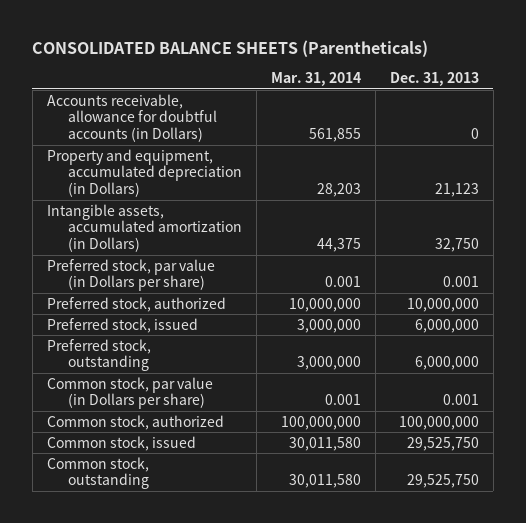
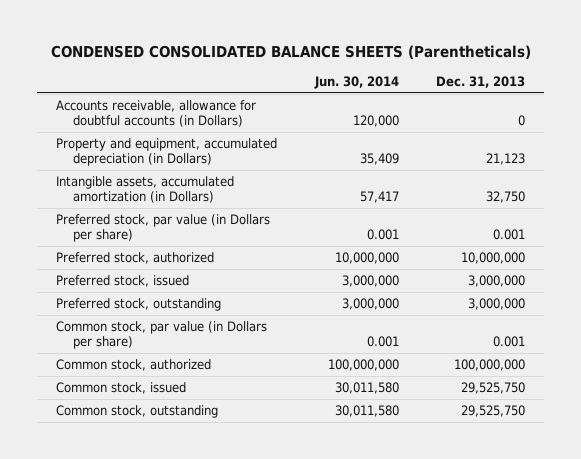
- CONSOLIDATED BALANCE SHEETS (Parentheticals)
+ CONDENSED CONSOLIDATED BALANCE SHEETS (Parentheticals)
- | Mar. 31, 2014 | Dec. 31, 2013
+ | Jun. 30, 2014 | Dec. 31, 2013
- Preferred stock, issued | 3,000,000 | 6,000,000
- Preferred stock, outstanding | 3,000,000 | 6,000,000
+ Preferred stock, issued | 3,000,000 | 3,000,000
+ Preferred stock, outstanding | 3,000,000 | 3,000,000

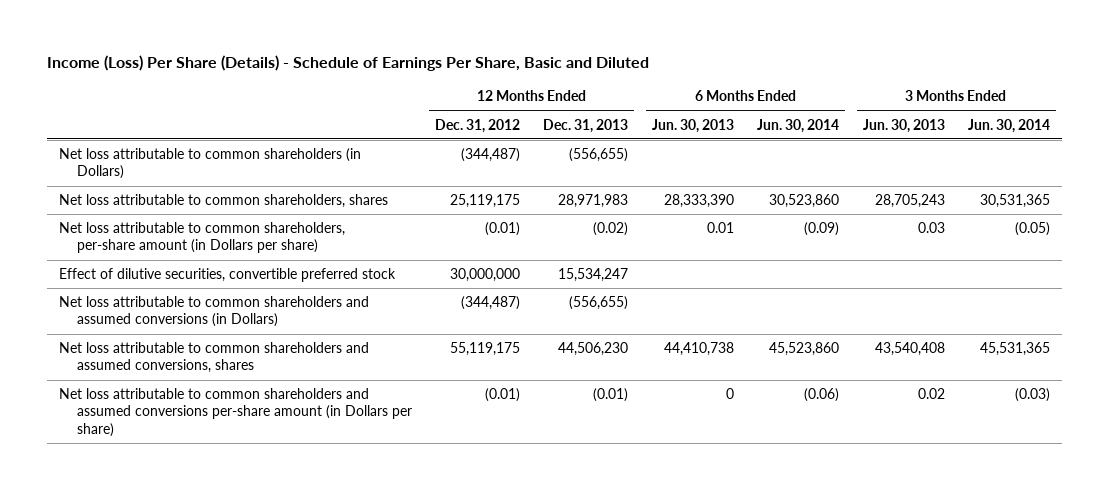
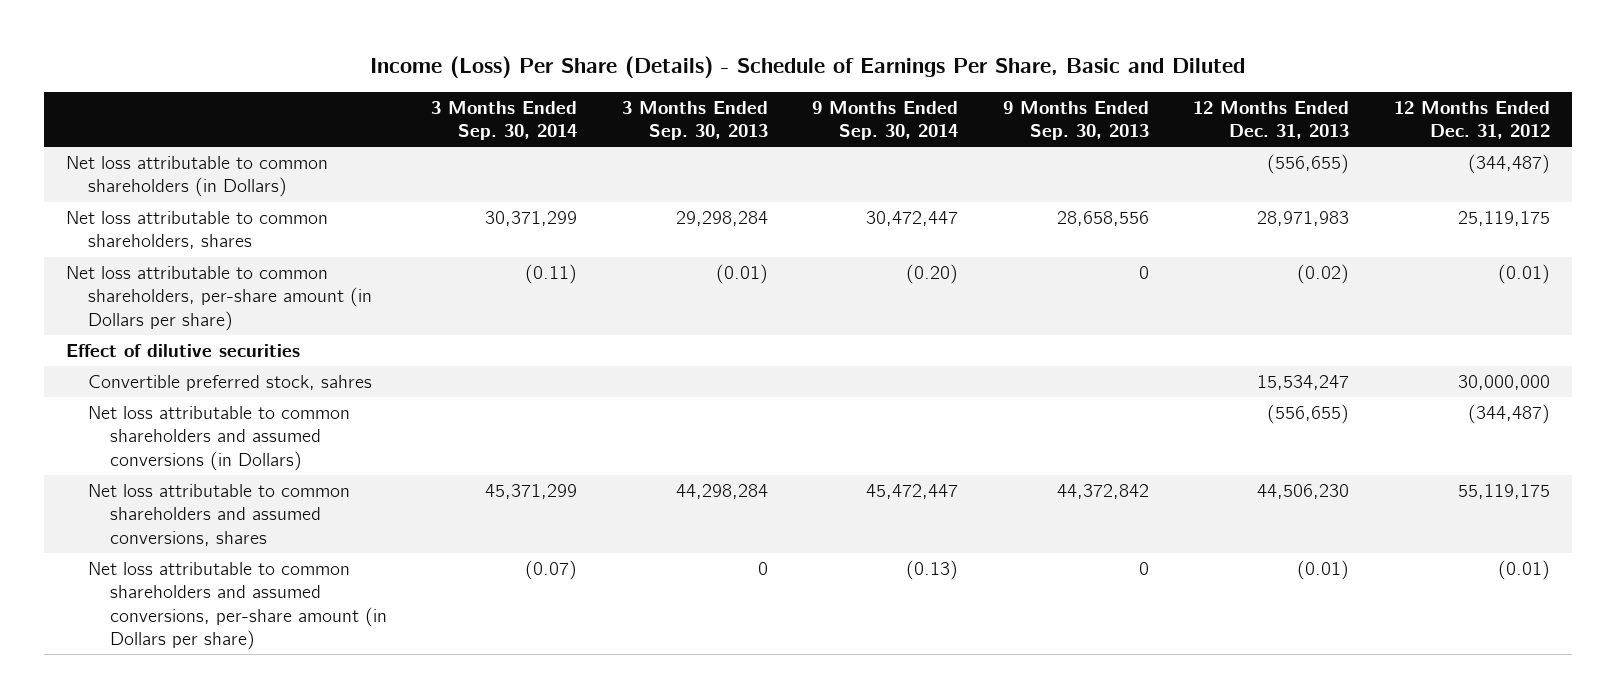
- | 12 Months Ended Dec. 31, 2012 | 12 Months Ended Dec. 31, 2013 | 6 Months Ended Jun. 30, 2013 | 6 Months Ended Jun. 30, 2014 | 3 Months Ended Jun. 30, 2013 | 3 Months Ended Jun. 30, 2014
+ | 3 Months Ended Sep. 30, 2014 | 3 Months Ended Sep. 30, 2013 | 9 Months Ended Sep. 30, 2014 | 9 Months Ended Sep. 30, 2013 | 12 Months Ended Dec. 31, 2013 | 12 Months Ended Dec. 31, 2012
- Effect of dilutive securities, convertible preferred stock | 30,000,000 | 15,534,247 | | | |
+ Effect of dilutive securities
+ Convertible preferred stock, sahres | | | | | 15,534,247 | 30,000,000
- Net loss attributable to common shareholders and assumed conversions per-share amount (in Dollars per share) | (0.01) | (0.01) | 0 | (0.06) | 0.02 | (0.03)
+ Net loss attributable to common shareholders and assumed conversions, per-share amount (in Dollars per share) | (0.07) | 0 | (0.13) | 0 | (0.01) | (0.01)

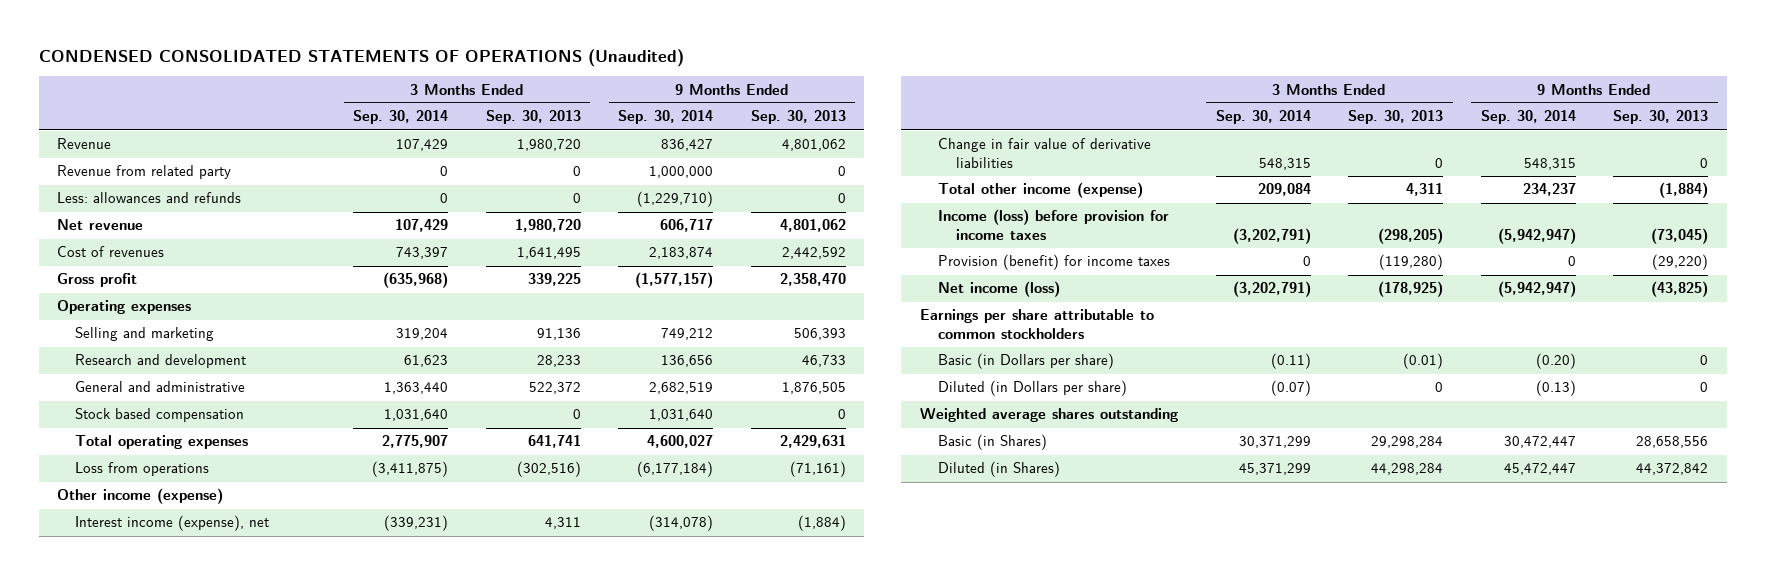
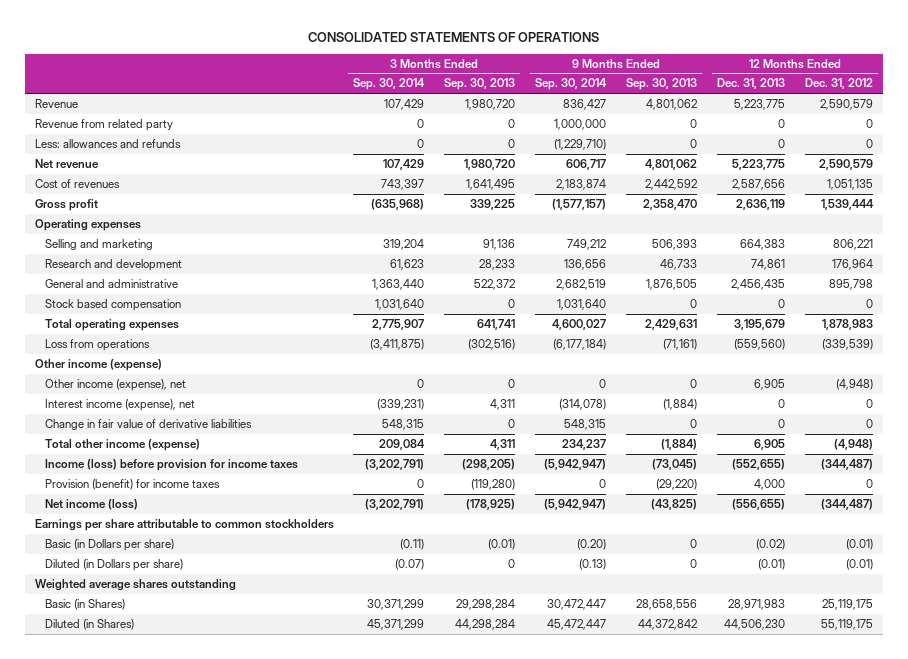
- CONDENSED CONSOLIDATED STATEMENTS OF OPERATIONS (Unaudited)
+ CONSOLIDATED STATEMENTS OF OPERATIONS
- | 3 Months Ended Sep. 30, 2014 | 3 Months Ended Sep. 30, 2013 | 9 Months Ended Sep. 30, 2014 | 9 Months Ended Sep. 30, 2013
+ | 3 Months Ended Sep. 30, 2014 | 3 Months Ended Sep. 30, 2013 | 9 Months Ended Sep. 30, 2014 | 9 Months Ended Sep. 30, 2013 | 12 Months Ended Dec. 31, 2013 | 12 Months Ended Dec. 31, 2012
+ Other income (expense), net | 0 | 0 | 0 | 0 | 6,905 | (4,948)

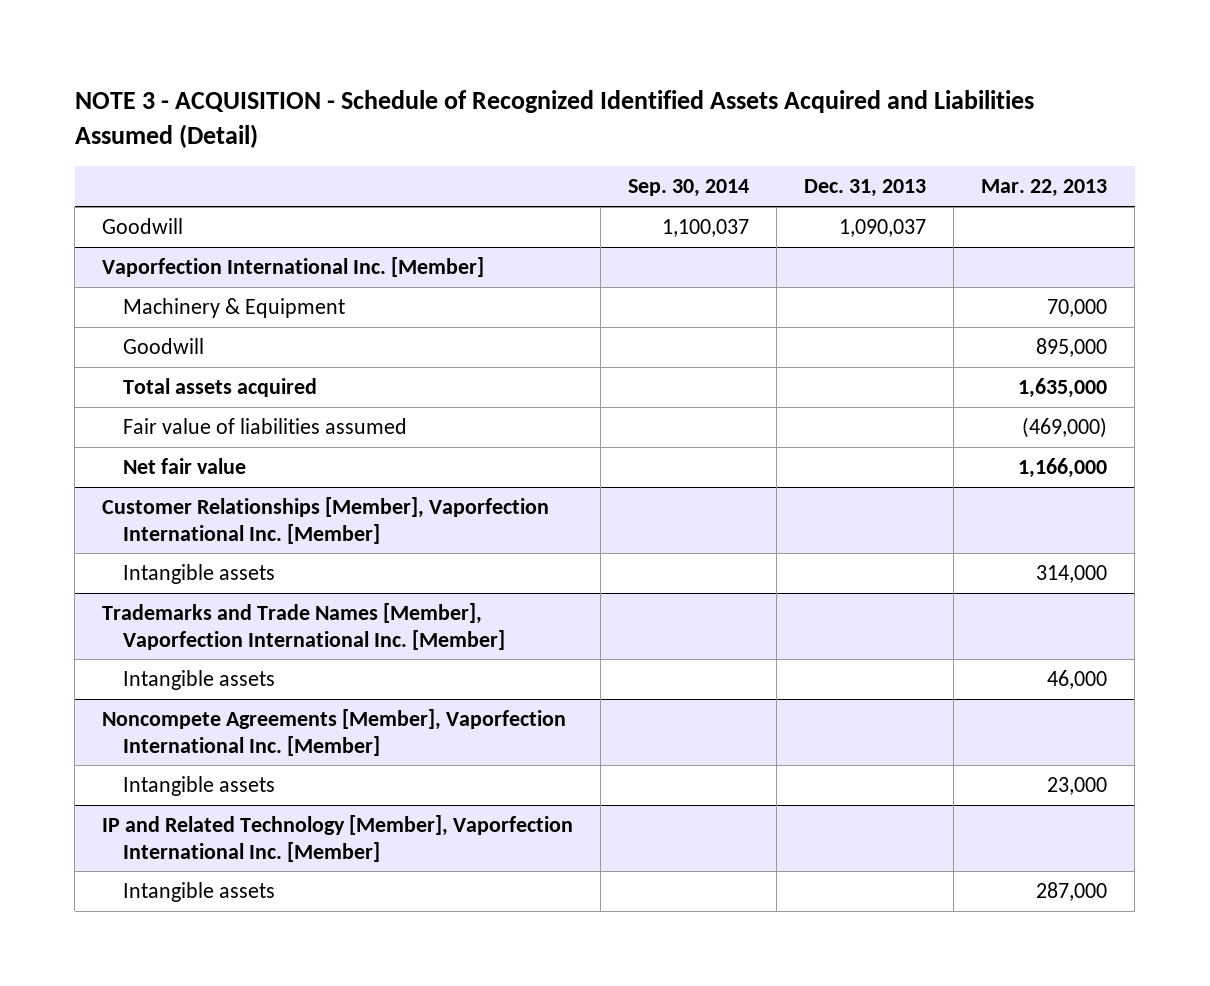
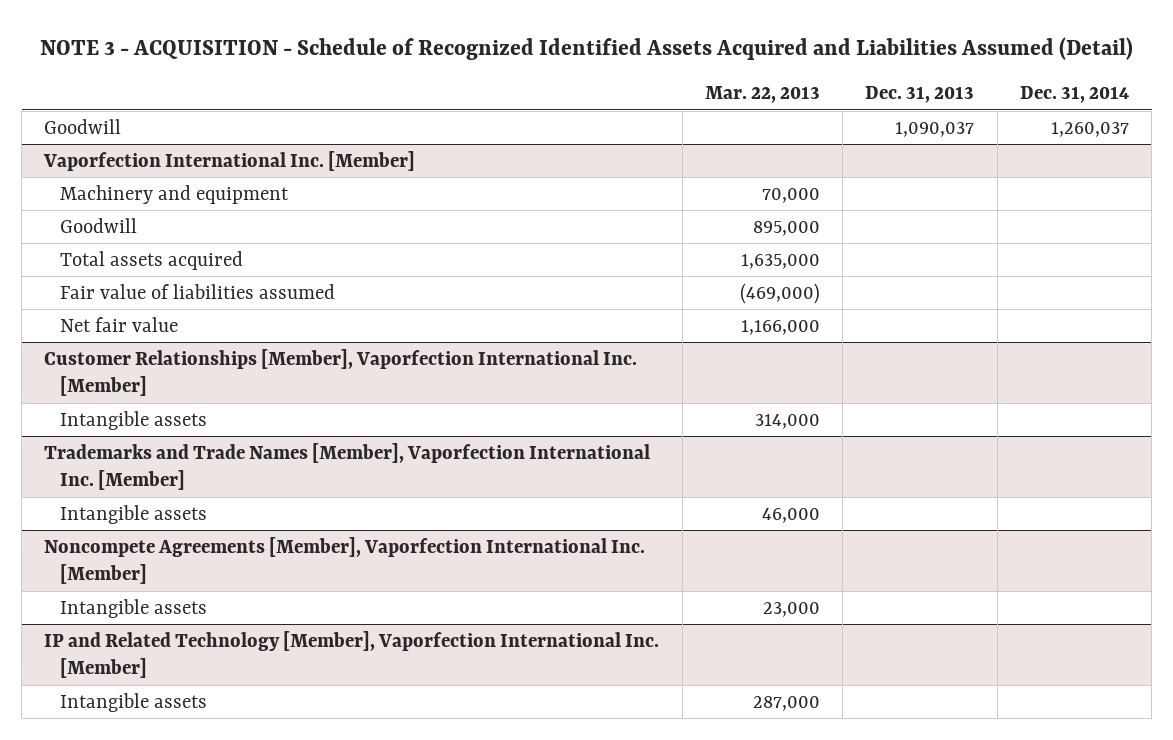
- | Sep. 30, 2014 | Dec. 31, 2013 | Mar. 22, 2013
+ | Mar. 22, 2013 | Dec. 31, 2013 | Dec. 31, 2014
@ Vaporfection International Inc. [Member]
- Machinery & Equipment | | | 70,000
+ Machinery and equipment | 70,000 | |

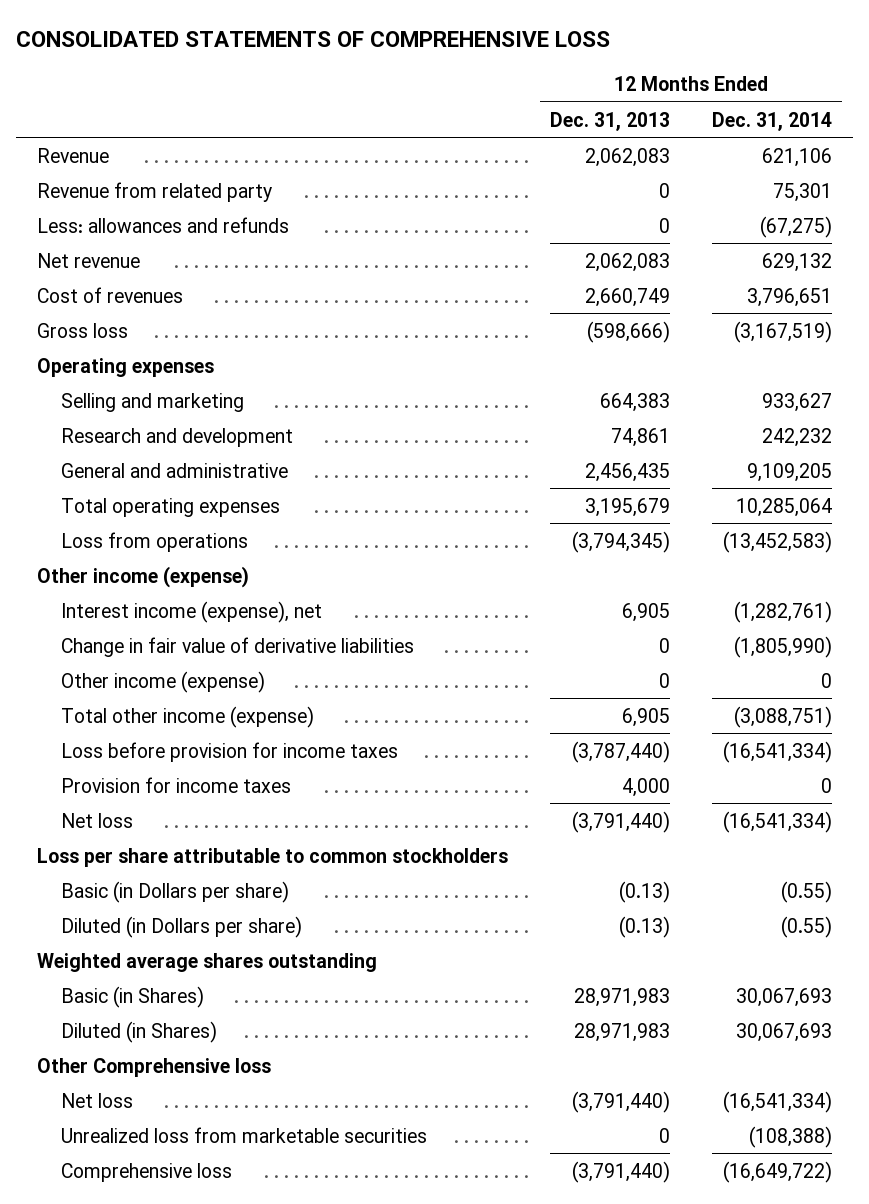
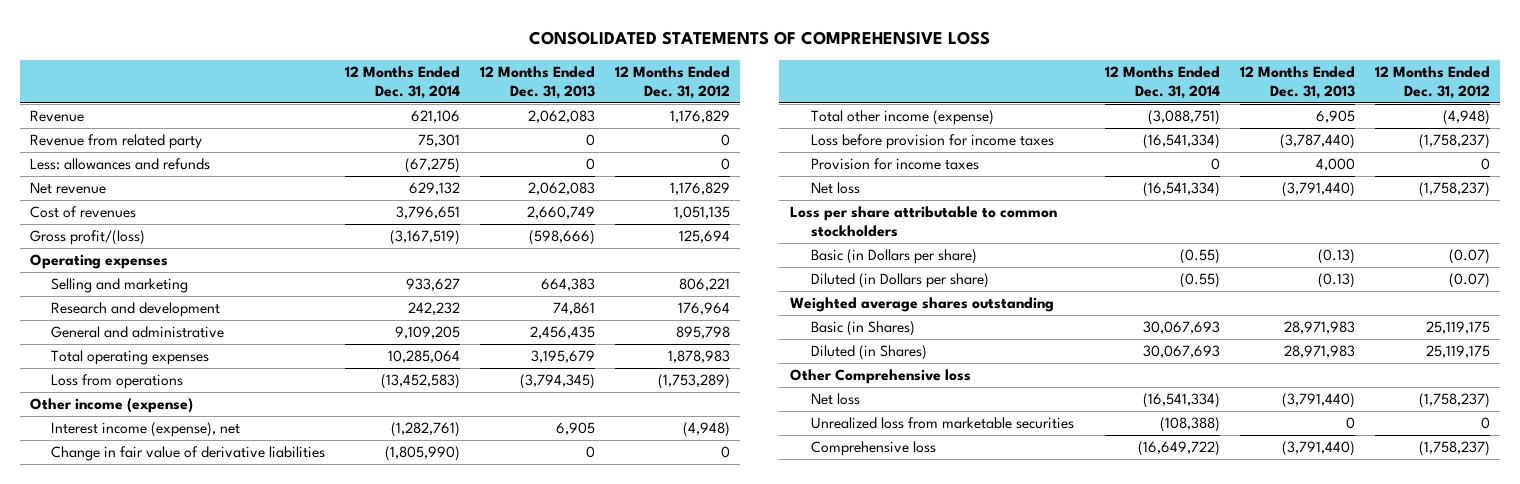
- | 12 Months Ended Dec. 31, 2013 | 12 Months Ended Dec. 31, 2014
+ | 12 Months Ended Dec. 31, 2014 | 12 Months Ended Dec. 31, 2013 | 12 Months Ended Dec. 31, 2012
- Gross loss | (598,666) | (3,167,519)
+ Gross profit/(loss) | (3,167,519) | (598,666) | 125,694
- Other income (expense) | 0 | 0

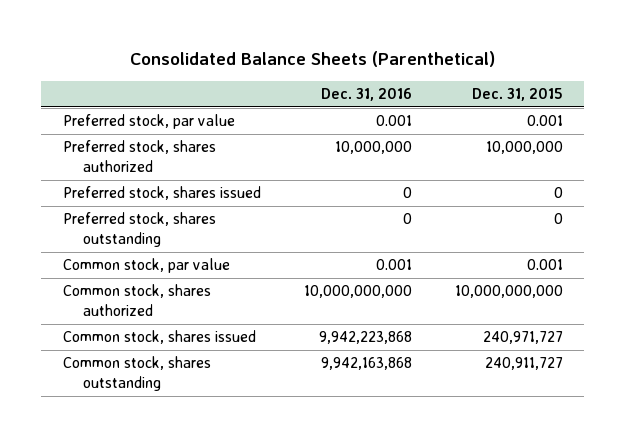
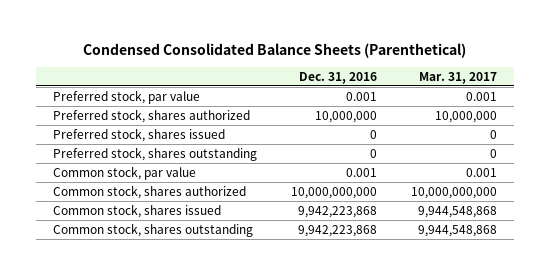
- Consolidated Balance Sheets (Parenthetical)
+ Condensed Consolidated Balance Sheets (Parenthetical)
- | Dec. 31, 2016 | Dec. 31, 2015
+ | Dec. 31, 2016 | Mar. 31, 2017
- Common stock, shares outstanding | 9,942,163,868 | 240,911,727
+ Common stock, shares outstanding | 9,942,223,868 | 9,944,548,868

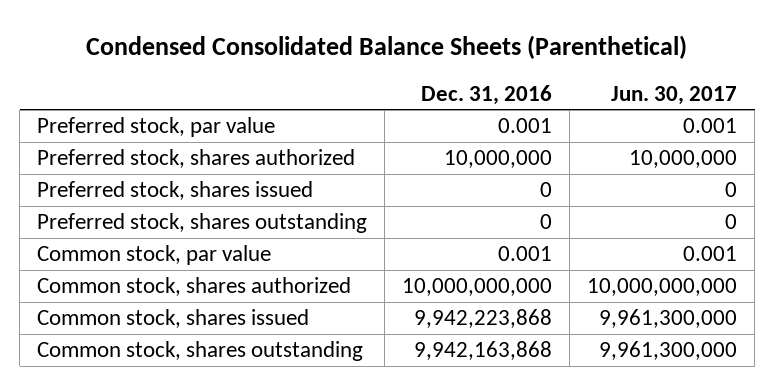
- | Dec. 31, 2016 | Mar. 31, 2017
+ | Dec. 31, 2016 | Jun. 30, 2017
- Common stock, shares outstanding | 9,942,223,868 | 9,944,548,868
+ Common stock, shares outstanding | 9,942,163,868 | 9,961,300,000

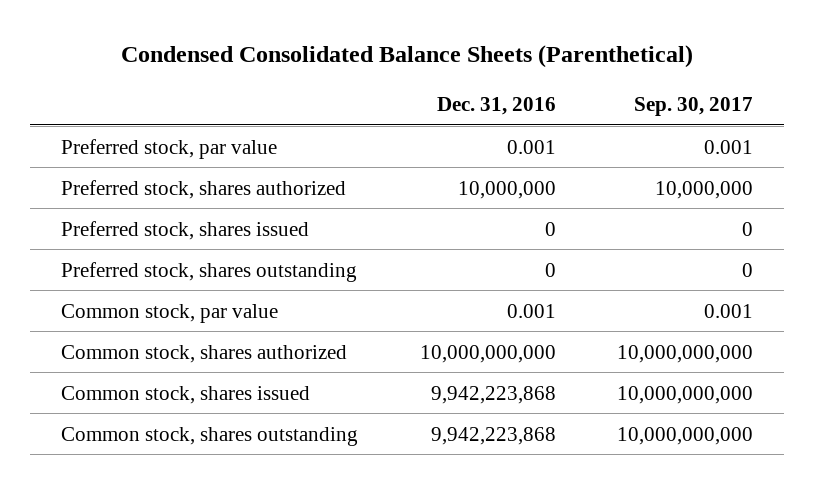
- | Dec. 31, 2016 | Jun. 30, 2017
+ | Dec. 31, 2016 | Sep. 30, 2017
- Common stock, shares outstanding | 9,942,163,868 | 9,961,300,000
+ Common stock, shares outstanding | 9,942,223,868 | 10,000,000,000

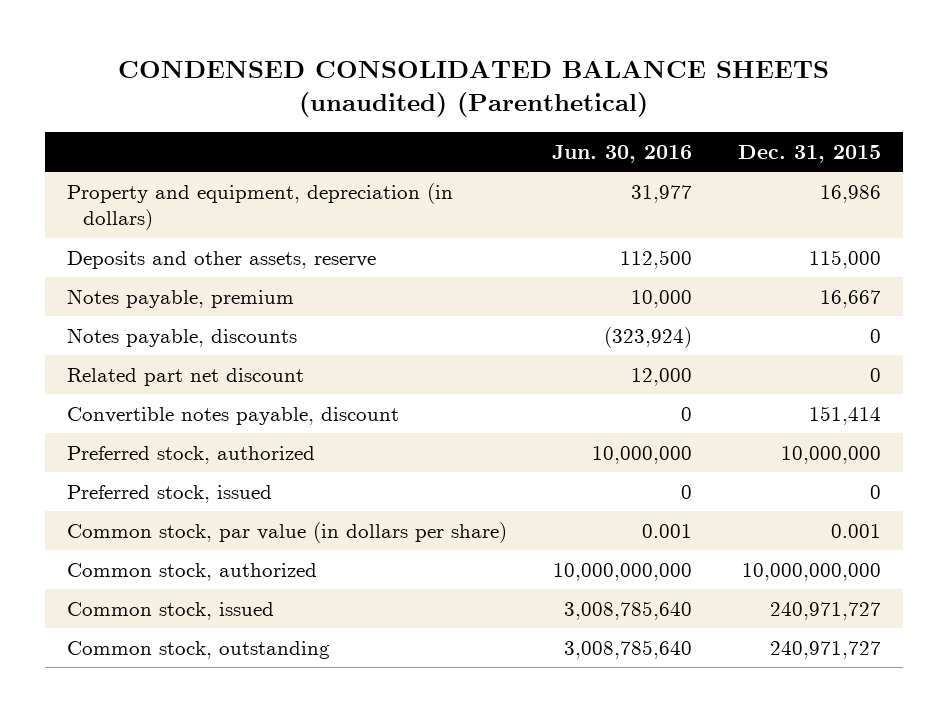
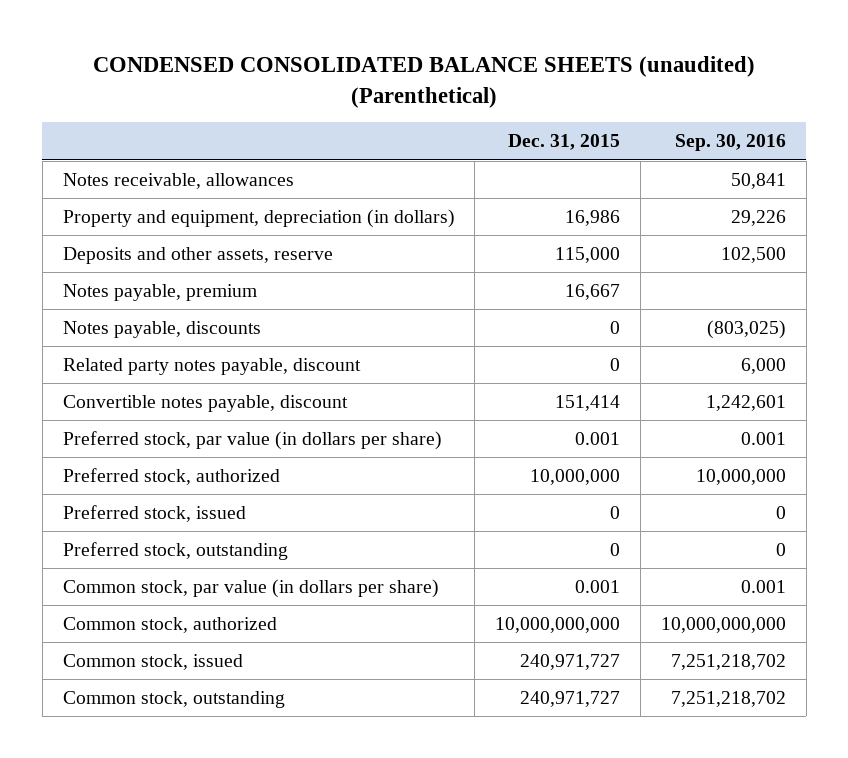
- | Jun. 30, 2016 | Dec. 31, 2015
+ | Dec. 31, 2015 | Sep. 30, 2016
+ Notes receivable, allowances | | 50,841
- Related part net discount | 12,000 | 0
+ Related party notes payable, discount | 0 | 6,000
+ Preferred stock, par value (in dollars per share) | 0.001 | 0.001
+ Preferred stock, outstanding | 0 | 0

